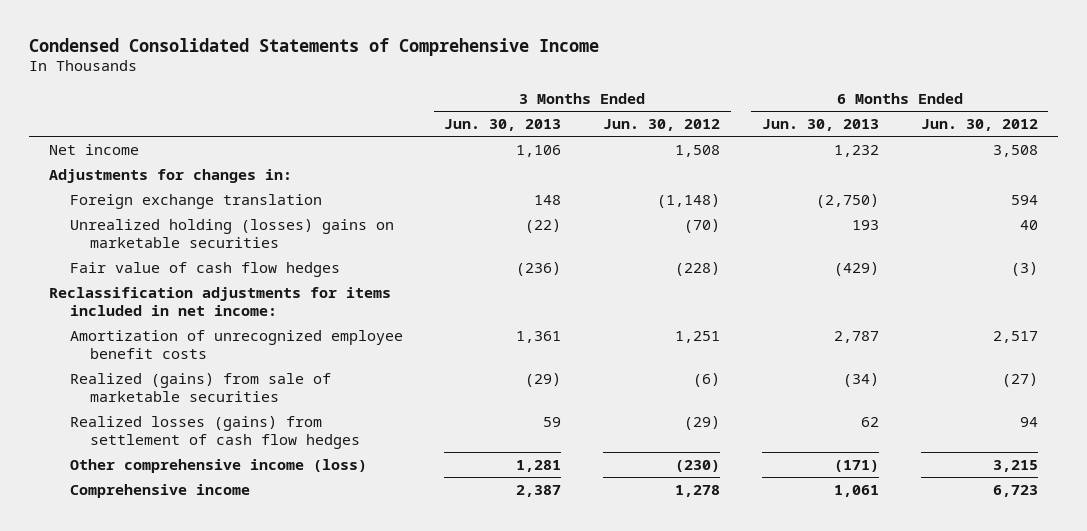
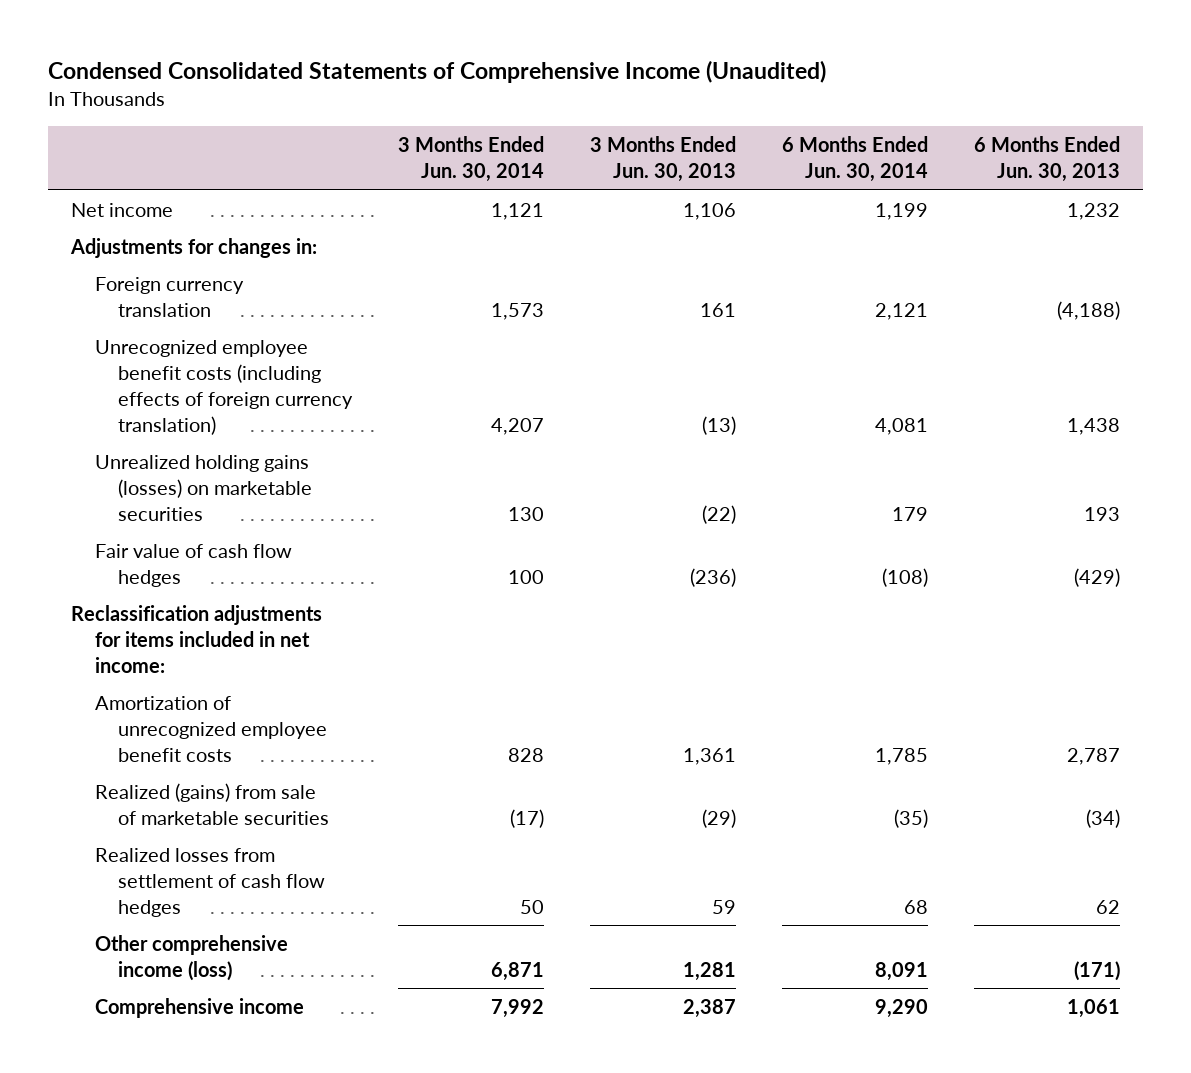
- Condensed Consolidated Statements of Comprehensive Income
+ Condensed Consolidated Statements of Comprehensive Income (Unaudited)
- | 3 Months Ended Jun. 30, 2013 | 3 Months Ended Jun. 30, 2012 | 6 Months Ended Jun. 30, 2013 | 6 Months Ended Jun. 30, 2012
+ | 3 Months Ended Jun. 30, 2014 | 3 Months Ended Jun. 30, 2013 | 6 Months Ended Jun. 30, 2014 | 6 Months Ended Jun. 30, 2013
- Foreign exchange translation | 148 | (1,148) | (2,750) | 594
- Unrealized holding (losses) gains on marketable securities | (22) | (70) | 193 | 40
+ Foreign currency translation | 1,573 | 161 | 2,121 | (4,188)
+ Unrecognized employee benefit costs (including effects of foreign currency translation) | 4,207 | (13) | 4,081 | 1,438
+ Unrealized holding gains (losses) on marketable securities | 130 | (22) | 179 | 193
- Realized losses (gains) from settlement of cash flow hedges | 59 | (29) | 62 | 94
+ Realized losses from settlement of cash flow hedges | 50 | 59 | 68 | 62

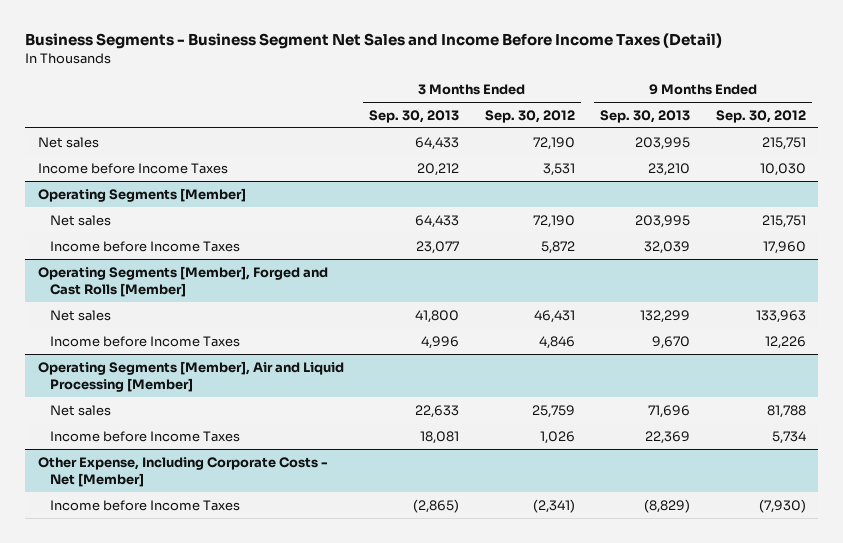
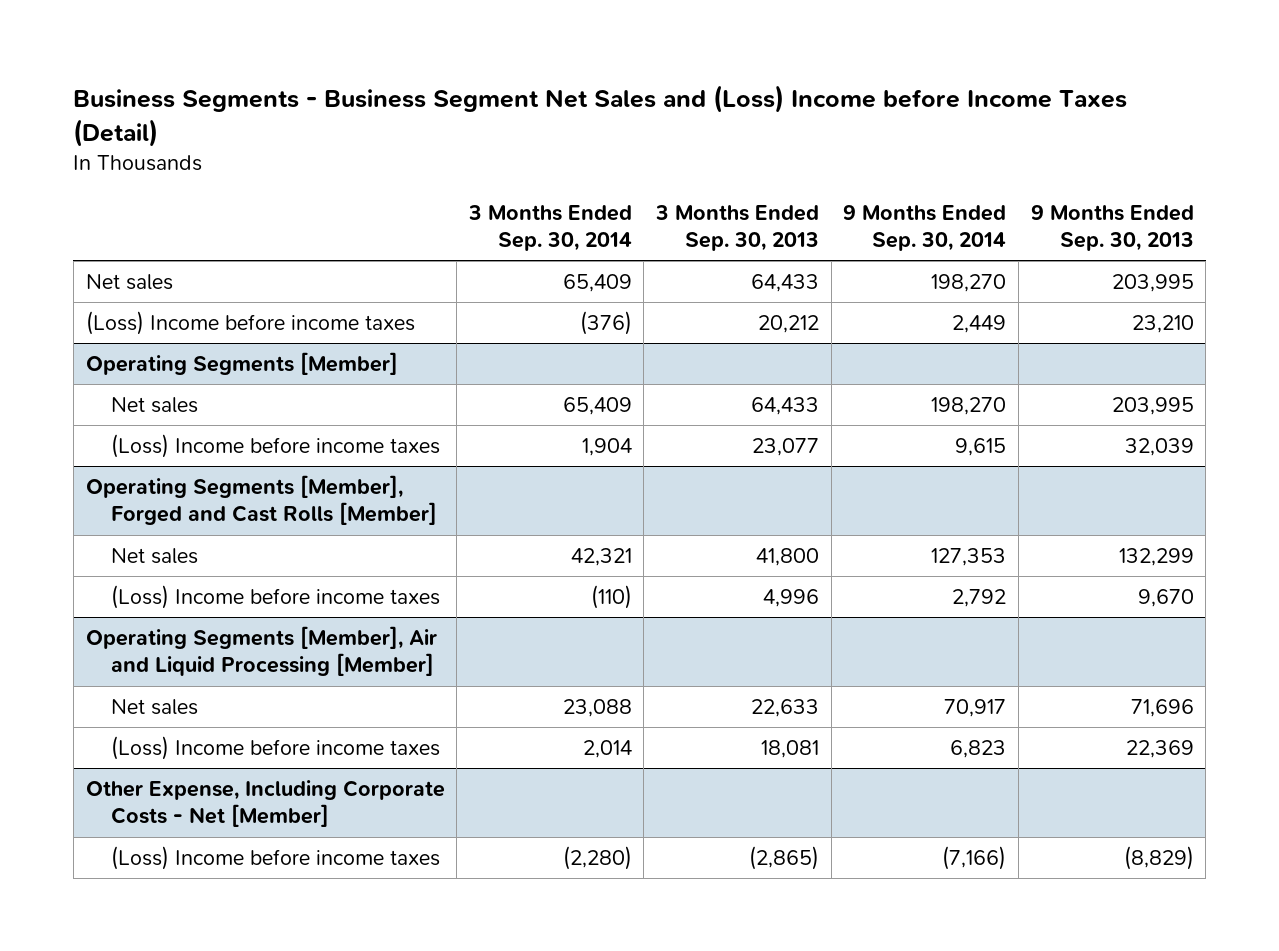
- Business Segments - Business Segment Net Sales and Income Before Income Taxes (Detail)
+ Business Segments - Business Segment Net Sales and (Loss) Income before Income Taxes (Detail)
- | 3 Months Ended Sep. 30, 2013 | 3 Months Ended Sep. 30, 2012 | 9 Months Ended Sep. 30, 2013 | 9 Months Ended Sep. 30, 2012
+ | 3 Months Ended Sep. 30, 2014 | 3 Months Ended Sep. 30, 2013 | 9 Months Ended Sep. 30, 2014 | 9 Months Ended Sep. 30, 2013
- Income before Income Taxes | 20,212 | 3,531 | 23,210 | 10,030
+ (Loss) Income before income taxes | (376) | 20,212 | 2,449 | 23,210
@ Operating Segments [Member]
- Income before Income Taxes | 23,077 | 5,872 | 32,039 | 17,960
+ (Loss) Income before income taxes | 1,904 | 23,077 | 9,615 | 32,039
@ Operating Segments [Member], Forged and Cast Rolls [Member]
- Income before Income Taxes | 4,996 | 4,846 | 9,670 | 12,226
+ (Loss) Income before income taxes | (110) | 4,996 | 2,792 | 9,670
@ Operating Segments [Member], Air and Liquid Processing [Member]
- Income before Income Taxes | 18,081 | 1,026 | 22,369 | 5,734
+ (Loss) Income before income taxes | 2,014 | 18,081 | 6,823 | 22,369
@ Other Expense, Including Corporate Costs - Net [Member]
- Income before Income Taxes | (2,865) | (2,341) | (8,829) | (7,930)
+ (Loss) Income before income taxes | (2,280) | (2,865) | (7,166) | (8,829)

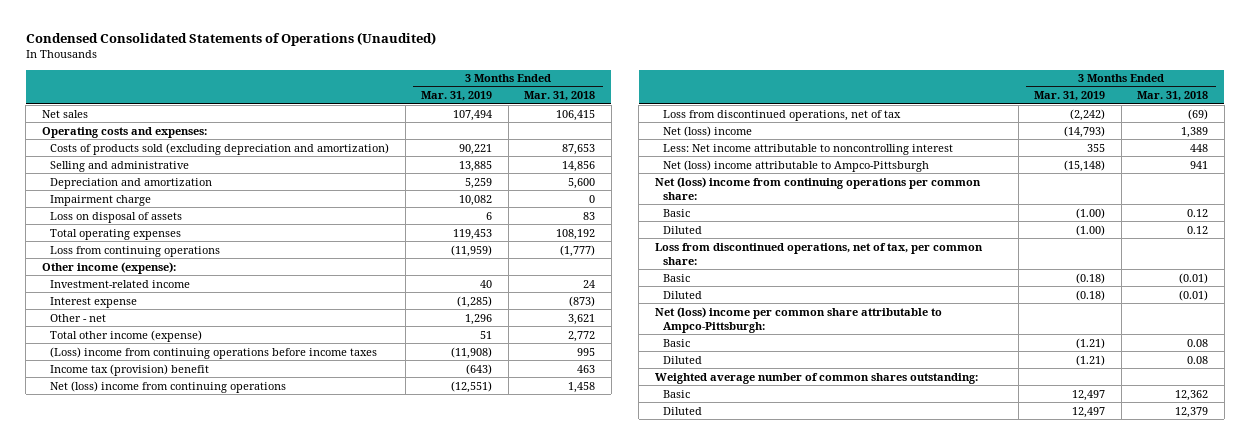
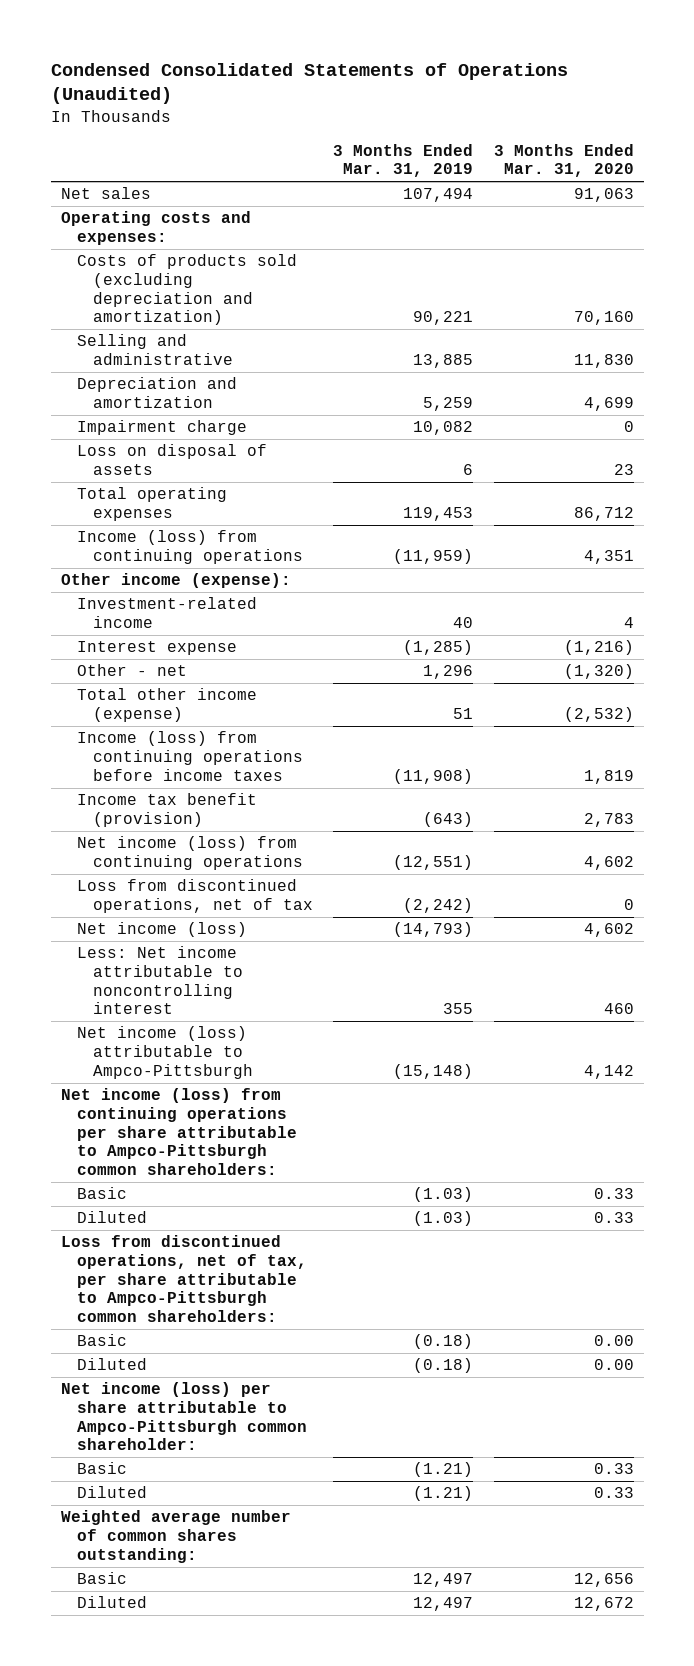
- | 3 Months Ended Mar. 31, 2019 | 3 Months Ended Mar. 31, 2018
+ | 3 Months Ended Mar. 31, 2019 | 3 Months Ended Mar. 31, 2020
- Loss from continuing operations | (11,959) | (1,777)
+ Income (loss) from continuing operations | (11,959) | 4,351
- (Loss) income from continuing operations before income taxes | (11,908) | 995
- Income tax (provision) benefit | (643) | 463
- Net (loss) income from continuing operations | (12,551) | 1,458
+ Income (loss) from continuing operations before income taxes | (11,908) | 1,819
+ Income tax benefit (provision) | (643) | 2,783
+ Net income (loss) from continuing operations | (12,551) | 4,602
- Net (loss) income | (14,793) | 1,389
+ Net income (loss) | (14,793) | 4,602
- Net (loss) income attributable to Ampco-Pittsburgh | (15,148) | 941
- Net (loss) income from continuing operations per common share:
- Basic | (1.00) | 0.12
- Diluted | (1.00) | 0.12
- Loss from discontinued operations, net of tax, per common share:
+ Net income (loss) attributable to Ampco-Pittsburgh | (15,148) | 4,142
+ Net income (loss) from continuing operations per share attributable to Ampco-Pittsburgh common shareholders:
+ Basic | (1.03) | 0.33
+ Diluted | (1.03) | 0.33
+ Loss from discontinued operations, net of tax, per share attributable to Ampco-Pittsburgh common shareholders:
- Net (loss) income per common share attributable to Ampco-Pittsburgh:
+ Net income (loss) per share attributable to Ampco-Pittsburgh common shareholder:

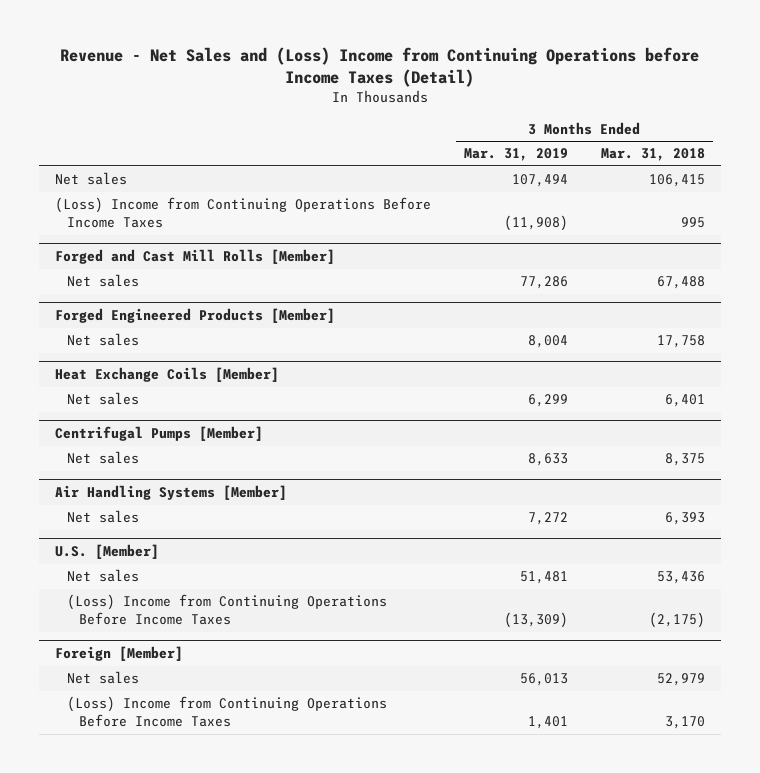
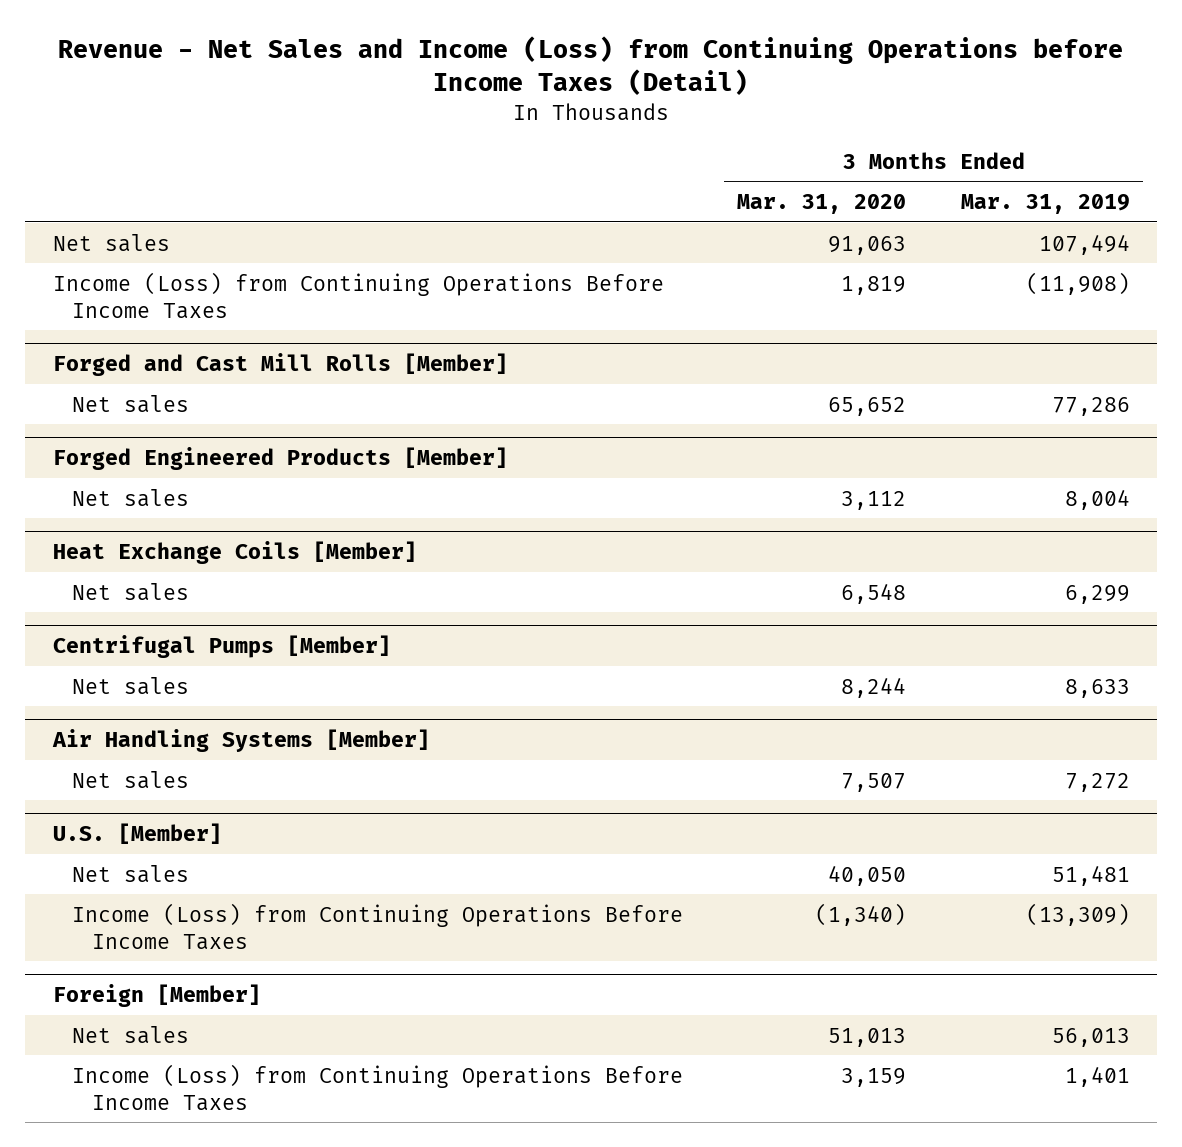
- Revenue - Net Sales and (Loss) Income from Continuing Operations before Income Taxes (Detail)
+ Revenue - Net Sales and Income (Loss) from Continuing Operations before Income Taxes (Detail)
- | 3 Months Ended Mar. 31, 2019 | 3 Months Ended Mar. 31, 2018
+ | 3 Months Ended Mar. 31, 2020 | 3 Months Ended Mar. 31, 2019
- (Loss) Income from Continuing Operations Before Income Taxes | (11,908) | 995
+ Income (Loss) from Continuing Operations Before Income Taxes | 1,819 | (11,908)
@ U.S. [Member]
- (Loss) Income from Continuing Operations Before Income Taxes | (13,309) | (2,175)
+ Income (Loss) from Continuing Operations Before Income Taxes | (1,340) | (13,309)
@ Foreign [Member]
- (Loss) Income from Continuing Operations Before Income Taxes | 1,401 | 3,170
+ Income (Loss) from Continuing Operations Before Income Taxes | 3,159 | 1,401

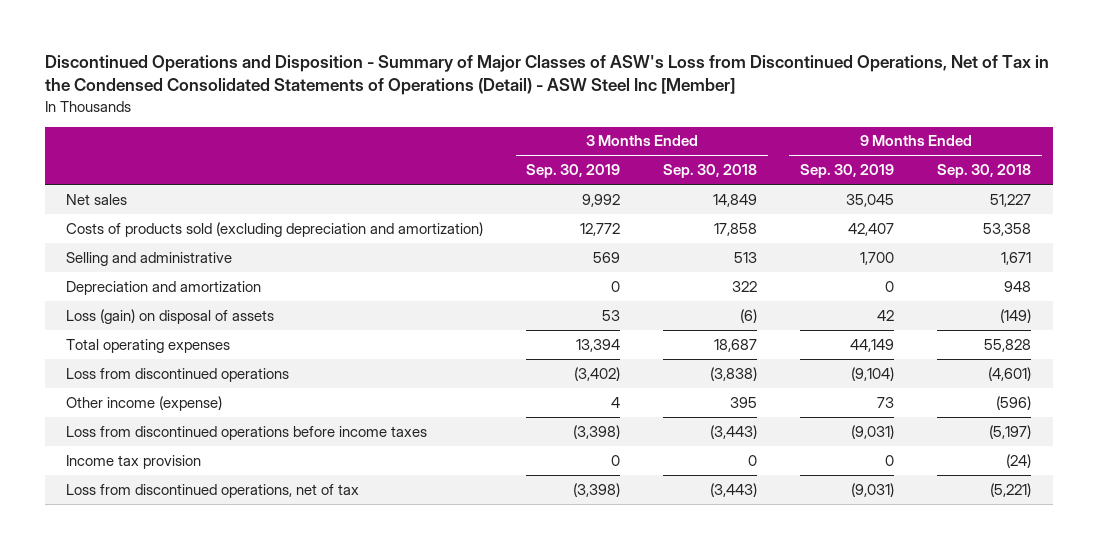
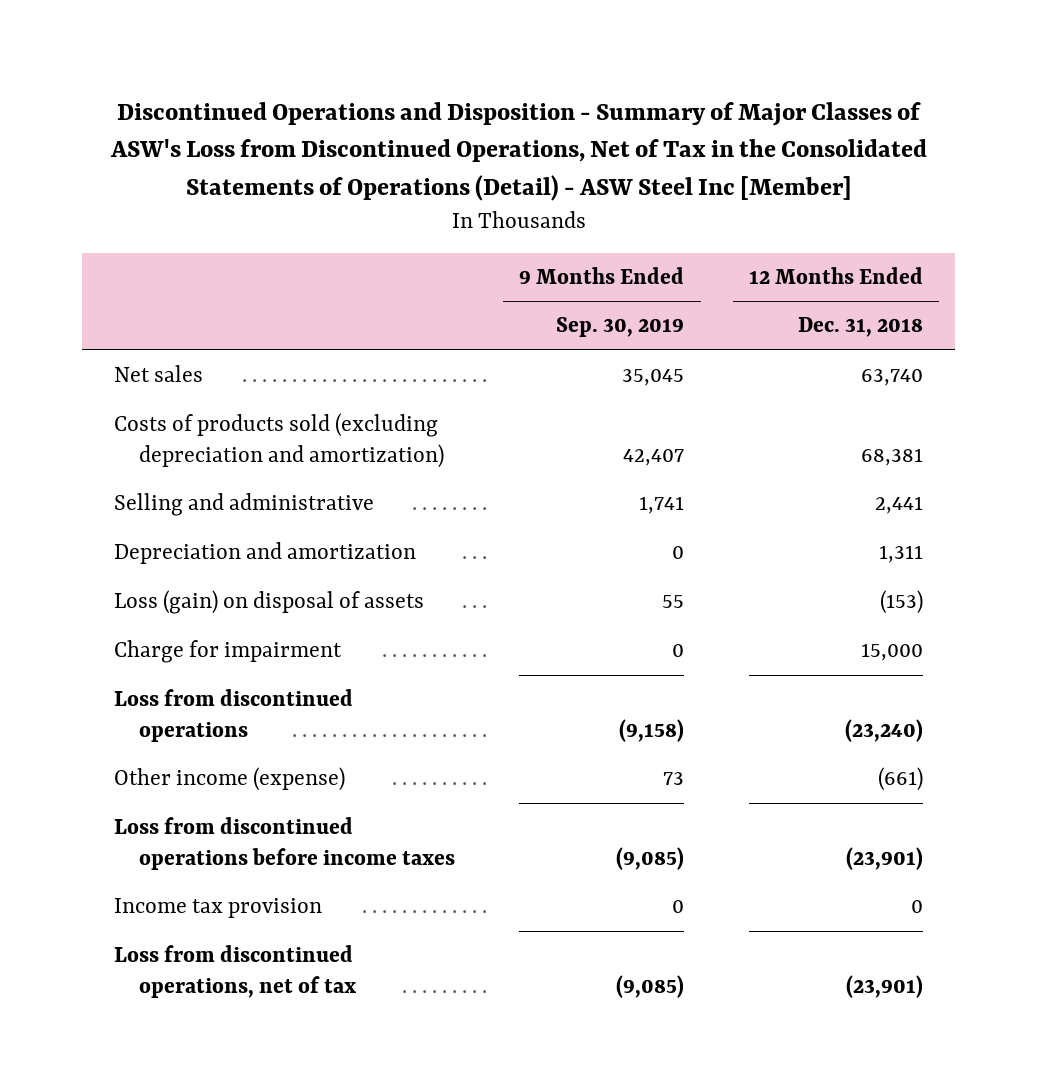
- Discontinued Operations and Disposition - Summary of Major Classes of ASW's Loss from Discontinued Operations, Net of Tax in the Condensed Consolidated Statements of Operations (Detail) - ASW Steel Inc [Member]
+ Discontinued Operations and Disposition - Summary of Major Classes of ASW's Loss from Discontinued Operations, Net of Tax in the Consolidated Statements of Operations (Detail) - ASW Steel Inc [Member]
- | 3 Months Ended Sep. 30, 2019 | 3 Months Ended Sep. 30, 2018 | 9 Months Ended Sep. 30, 2019 | 9 Months Ended Sep. 30, 2018
+ | 9 Months Ended Sep. 30, 2019 | 12 Months Ended Dec. 31, 2018
- Selling and administrative | 569 | 513 | 1,700 | 1,671
+ Selling and administrative | 1,741 | 2,441
- Loss (gain) on disposal of assets | 53 | (6) | 42 | (149)
- Total operating expenses | 13,394 | 18,687 | 44,149 | 55,828
- Loss from discontinued operations | (3,402) | (3,838) | (9,104) | (4,601)
+ Loss (gain) on disposal of assets | 55 | (153)
+ Charge for impairment | 0 | 15,000
+ Loss from discontinued operations | (9,158) | (23,240)
- Loss from discontinued operations before income taxes | (3,398) | (3,443) | (9,031) | (5,197)
+ Loss from discontinued operations before income taxes | (9,085) | (23,901)
- Loss from discontinued operations, net of tax | (3,398) | (3,443) | (9,031) | (5,221)
+ Loss from discontinued operations, net of tax | (9,085) | (23,901)

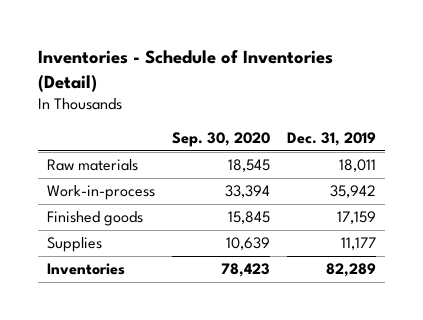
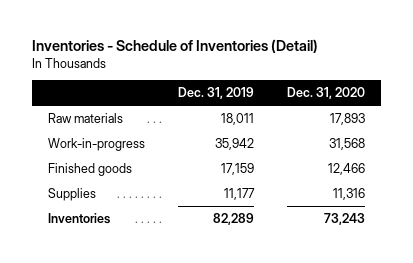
- | Sep. 30, 2020 | Dec. 31, 2019
+ | Dec. 31, 2019 | Dec. 31, 2020
- Work-in-process | 33,394 | 35,942
+ Work-in-progress | 35,942 | 31,568

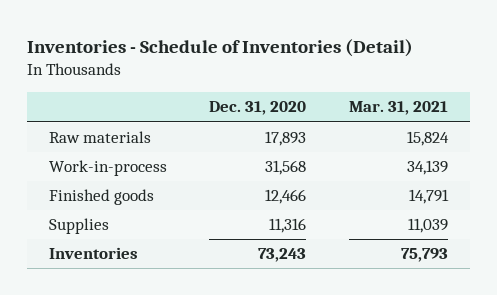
- | Dec. 31, 2019 | Dec. 31, 2020
+ | Dec. 31, 2020 | Mar. 31, 2021
- Work-in-progress | 35,942 | 31,568
+ Work-in-process | 31,568 | 34,139

